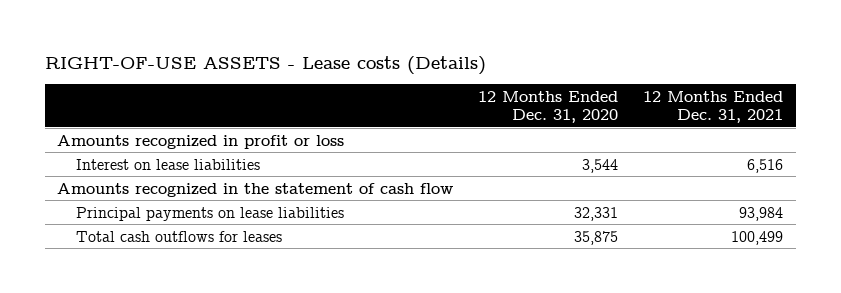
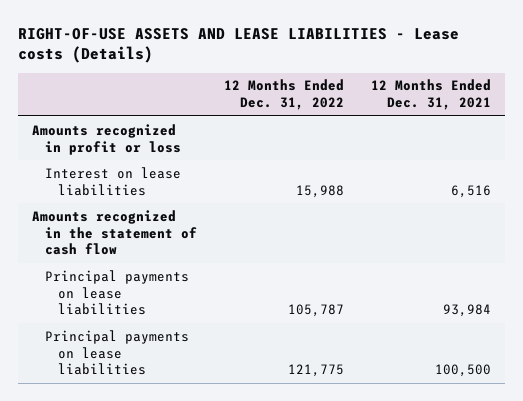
- RIGHT-OF-USE ASSETS - Lease costs (Details)
+ RIGHT-OF-USE ASSETS AND LEASE LIABILITIES - Lease costs (Details)
- | 12 Months Ended Dec. 31, 2020 | 12 Months Ended Dec. 31, 2021
+ | 12 Months Ended Dec. 31, 2022 | 12 Months Ended Dec. 31, 2021
- Total cash outflows for leases | 35,875 | 100,499
+ Principal payments on lease liabilities | 121,775 | 100,500

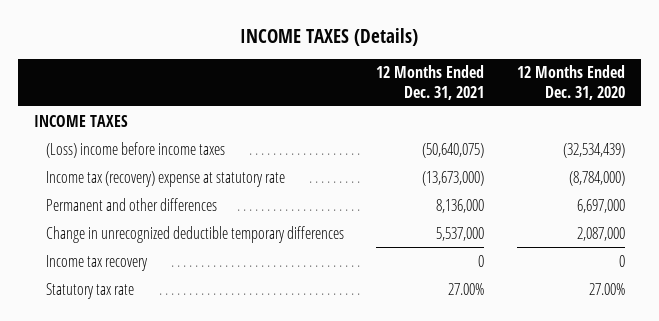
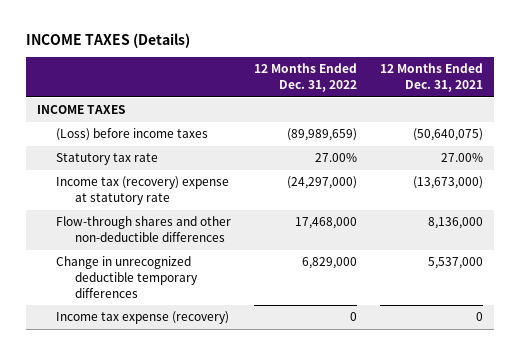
- | 12 Months Ended Dec. 31, 2021 | 12 Months Ended Dec. 31, 2020
+ | 12 Months Ended Dec. 31, 2022 | 12 Months Ended Dec. 31, 2021
- (Loss) income before income taxes | (50,640,075) | (32,534,439)
+ (Loss) before income taxes | (89,989,659) | (50,640,075)
moved up: Statutory tax rate | 27.00% | 27.00%
- Permanent and other differences | 8,136,000 | 6,697,000
+ Flow-through shares and other non-deductible differences | 17,468,000 | 8,136,000
- Income tax recovery | 0 | 0
+ Income tax expense (recovery) | 0 | 0

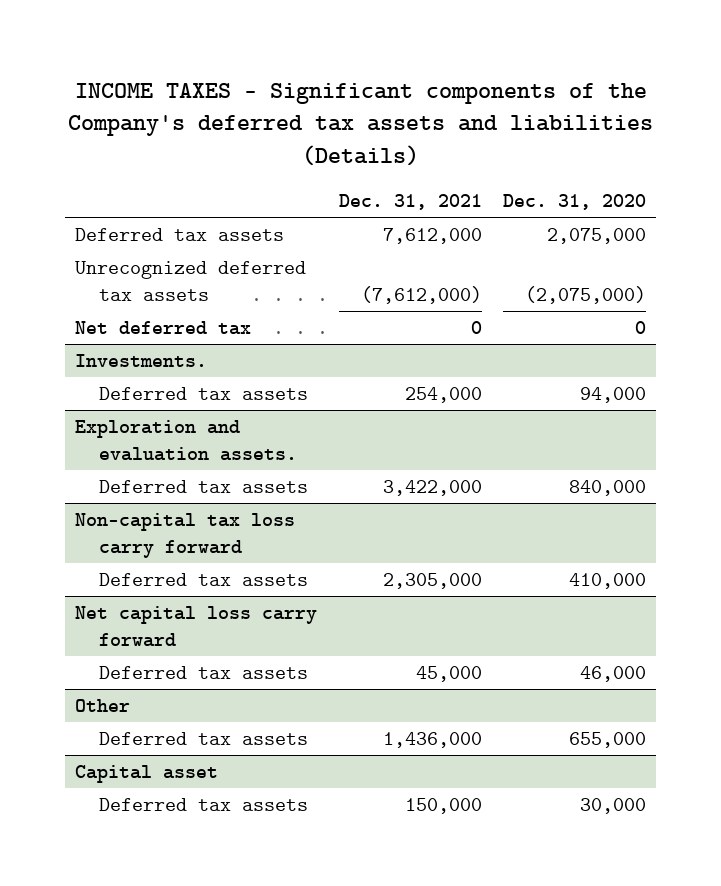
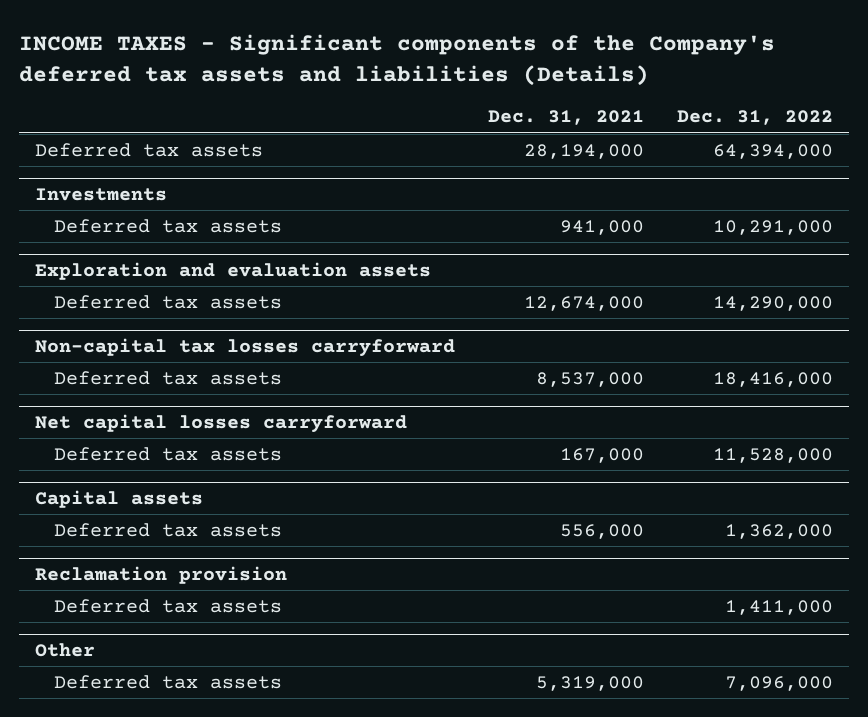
- | Dec. 31, 2021 | Dec. 31, 2020
+ | Dec. 31, 2021 | Dec. 31, 2022
- Deferred tax assets | 7,612,000 | 2,075,000
- Unrecognized deferred tax assets | (7,612,000) | (2,075,000)
- Net deferred tax | 0 | 0
- Investments.
- Deferred tax assets | 254,000 | 94,000
- Exploration and evaluation assets.
- Deferred tax assets | 3,422,000 | 840,000
- Non-capital tax loss carry forward
- Deferred tax assets | 2,305,000 | 410,000
- Net capital loss carry forward
- Deferred tax assets | 45,000 | 46,000
+ Deferred tax assets | 28,194,000 | 64,394,000
+ Investments
+ Deferred tax assets | 941,000 | 10,291,000
+ Exploration and evaluation assets
+ Deferred tax assets | 12,674,000 | 14,290,000
+ Non-capital tax losses carryforward
+ Deferred tax assets | 8,537,000 | 18,416,000
+ Net capital losses carryforward
+ Deferred tax assets | 167,000 | 11,528,000
+ Capital assets
+ Deferred tax assets | 556,000 | 1,362,000
+ Reclamation provision
+ Deferred tax assets | | 1,411,000
@ Other
- Deferred tax assets | 1,436,000 | 655,000
- Capital asset
- Deferred tax assets | 150,000 | 30,000
@ Other
+ Deferred tax assets | 5,319,000 | 7,096,000

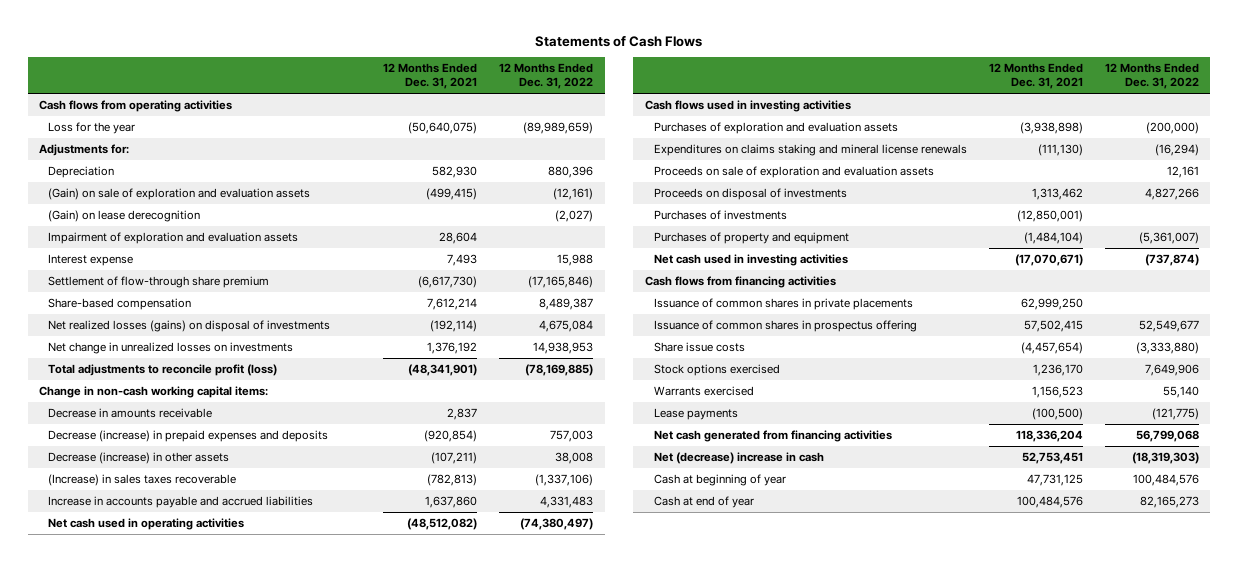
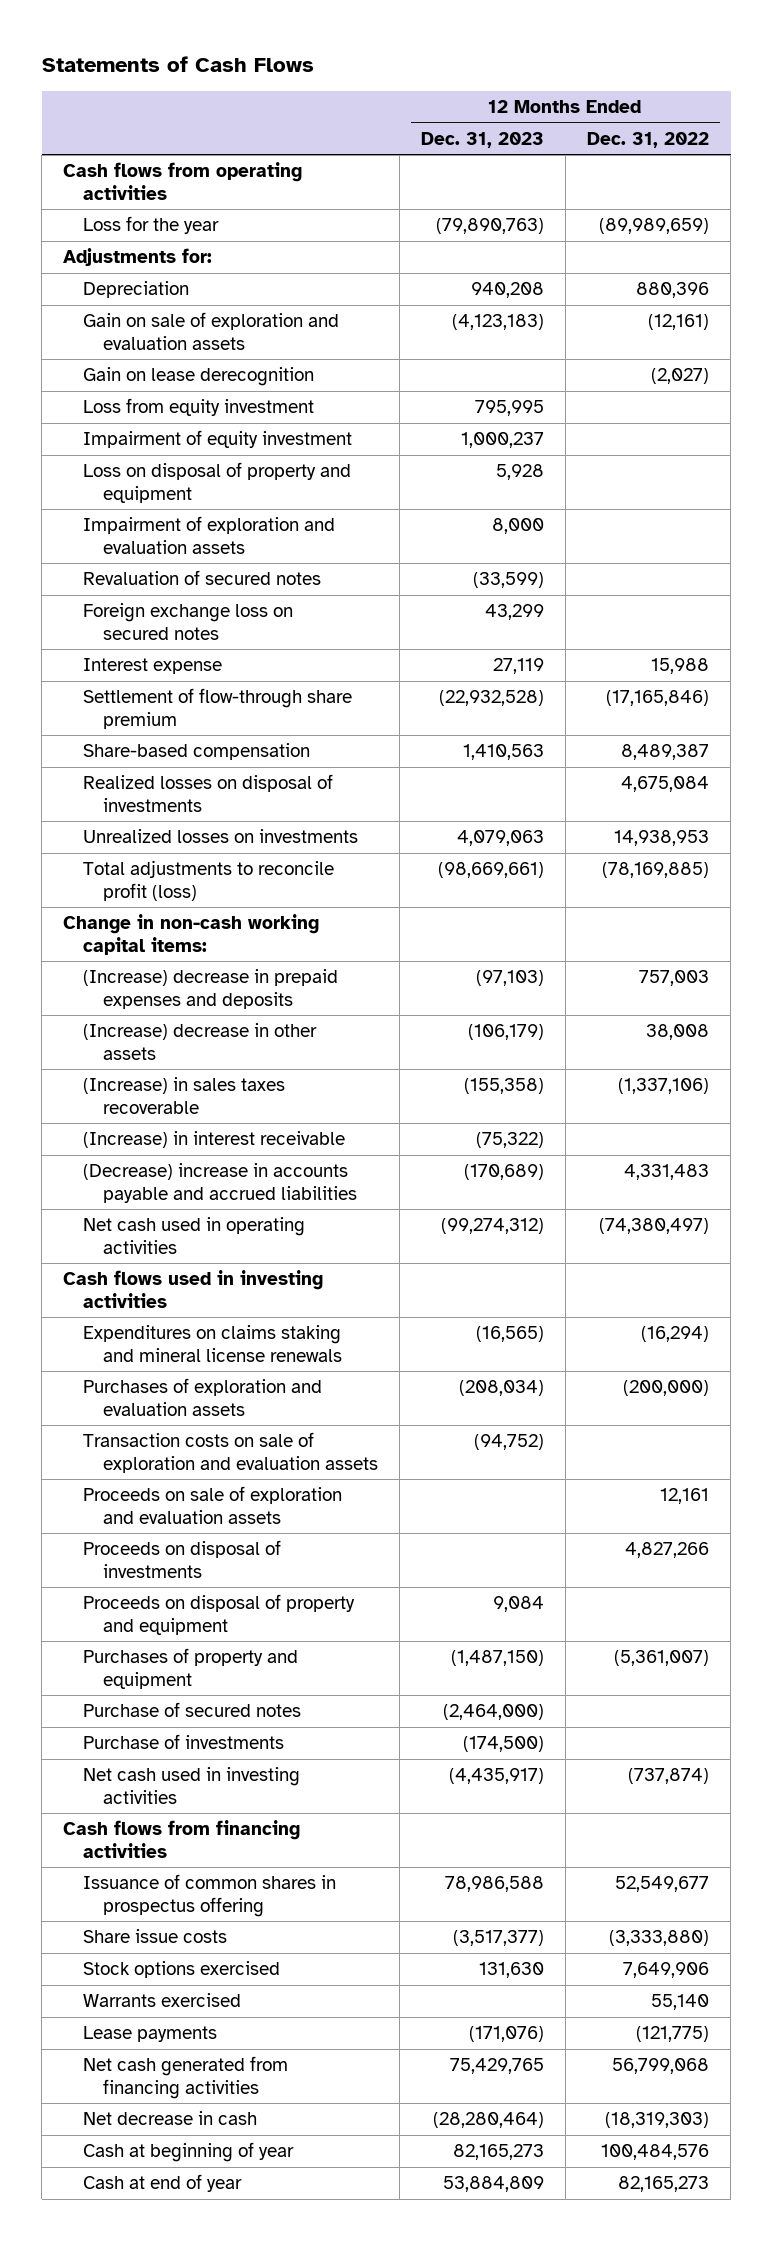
- | 12 Months Ended Dec. 31, 2021 | 12 Months Ended Dec. 31, 2022
+ | 12 Months Ended Dec. 31, 2023 | 12 Months Ended Dec. 31, 2022
- (Gain) on sale of exploration and evaluation assets | (499,415) | (12,161)
- (Gain) on lease derecognition | | (2,027)
+ Gain on sale of exploration and evaluation assets | (4,123,183) | (12,161)
+ Gain on lease derecognition | | (2,027)
+ Loss from equity investment | 795,995 |
+ Impairment of equity investment | 1,000,237 |
+ Loss on disposal of property and equipment | 5,928 |
+ Revaluation of secured notes | (33,599) |
+ Foreign exchange loss on secured notes | 43,299 |
- Net realized losses (gains) on disposal of investments | (192,114) | 4,675,084
- Net change in unrealized losses on investments | 1,376,192 | 14,938,953
+ Realized losses on disposal of investments | | 4,675,084
+ Unrealized losses on investments | 4,079,063 | 14,938,953
- Decrease in amounts receivable | 2,837 |
- Decrease (increase) in prepaid expenses and deposits | (920,854) | 757,003
- Decrease (increase) in other assets | (107,211) | 38,008
+ (Increase) decrease in prepaid expenses and deposits | (97,103) | 757,003
+ (Increase) decrease in other assets | (106,179) | 38,008
- Increase in accounts payable and accrued liabilities | 1,637,860 | 4,331,483
+ (Increase) in interest receivable | (75,322) |
+ (Decrease) increase in accounts payable and accrued liabilities | (170,689) | 4,331,483
moved down: Purchases of exploration and evaluation assets | (208,034) | (200,000)
+ Transaction costs on sale of exploration and evaluation assets | (94,752) |
- Purchases of investments | (12,850,001) |
+ Proceeds on disposal of property and equipment | 9,084 |
+ Purchase of secured notes | (2,464,000) |
+ Purchase of investments | (174,500) |
- Issuance of common shares in private placements | 62,999,250 |
- Net (decrease) increase in cash | 52,753,451 | (18,319,303)
+ Net decrease in cash | (28,280,464) | (18,319,303)

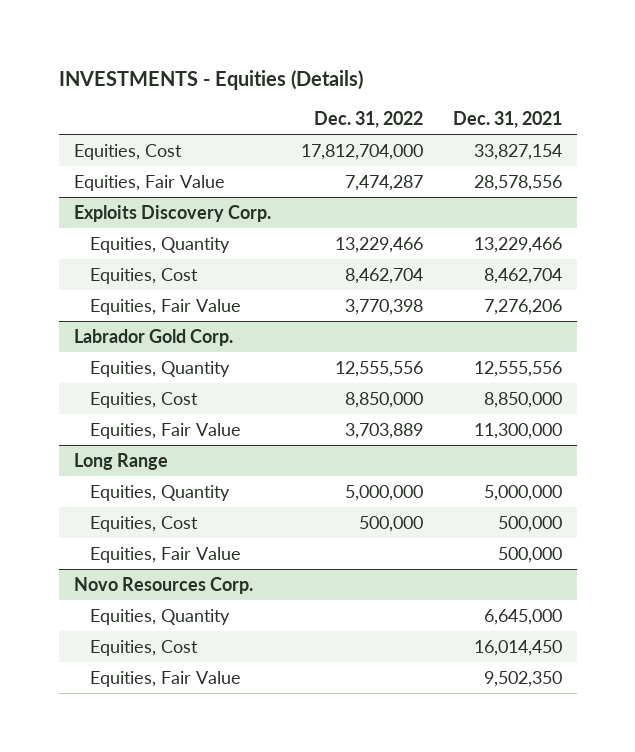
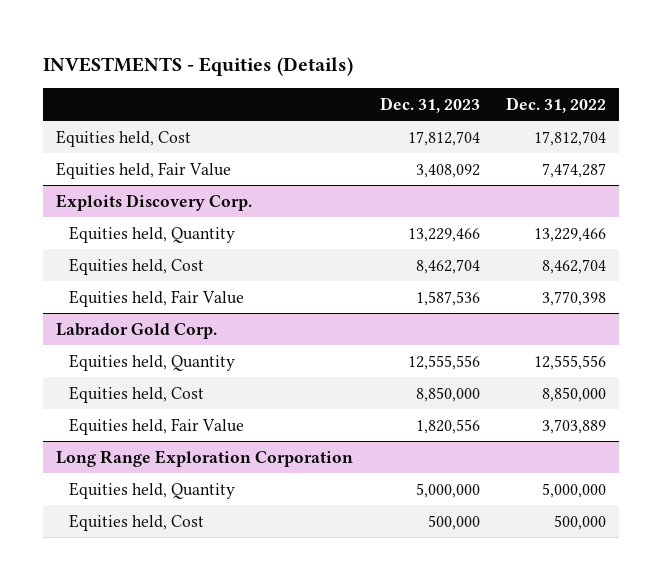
- | Dec. 31, 2022 | Dec. 31, 2021
+ | Dec. 31, 2023 | Dec. 31, 2022
- Equities, Cost | 17,812,704,000 | 33,827,154
- Equities, Fair Value | 7,474,287 | 28,578,556
+ Equities held, Cost | 17,812,704 | 17,812,704
+ Equities held, Fair Value | 3,408,092 | 7,474,287
@ Exploits Discovery Corp.
- Equities, Quantity | 13,229,466 | 13,229,466
- Equities, Cost | 8,462,704 | 8,462,704
- Equities, Fair Value | 3,770,398 | 7,276,206
+ Equities held, Quantity | 13,229,466 | 13,229,466
+ Equities held, Cost | 8,462,704 | 8,462,704
+ Equities held, Fair Value | 1,587,536 | 3,770,398
@ Labrador Gold Corp.
- Equities, Quantity | 12,555,556 | 12,555,556
- Equities, Cost | 8,850,000 | 8,850,000
- Equities, Fair Value | 3,703,889 | 11,300,000
- Long Range
- Equities, Quantity | 5,000,000 | 5,000,000
- Equities, Cost | 500,000 | 500,000
- Equities, Fair Value | | 500,000
- Novo Resources Corp.
- Equities, Quantity | | 6,645,000
- Equities, Cost | | 16,014,450
- Equities, Fair Value | | 9,502,350
@ Labrador Gold Corp.
+ Equities held, Quantity | 12,555,556 | 12,555,556
+ Equities held, Cost | 8,850,000 | 8,850,000
+ Equities held, Fair Value | 1,820,556 | 3,703,889
+ Long Range Exploration Corporation
+ Equities held, Quantity | 5,000,000 | 5,000,000
+ Equities held, Cost | 500,000 | 500,000

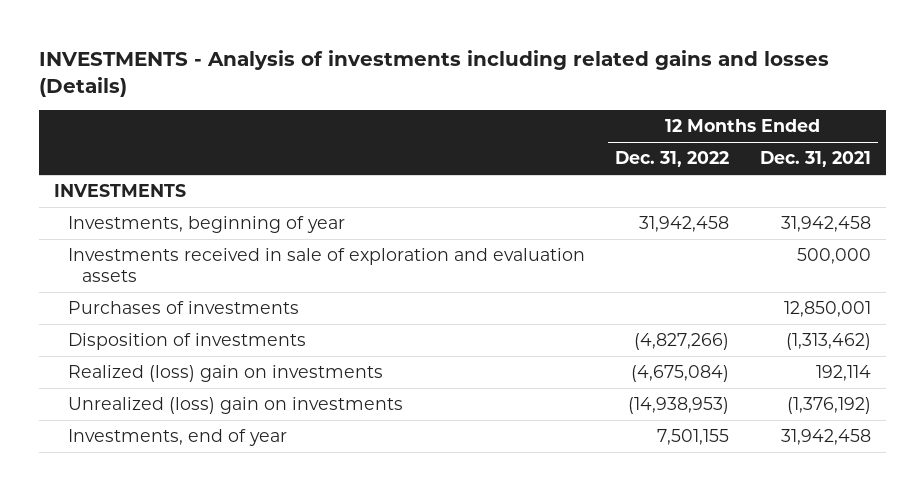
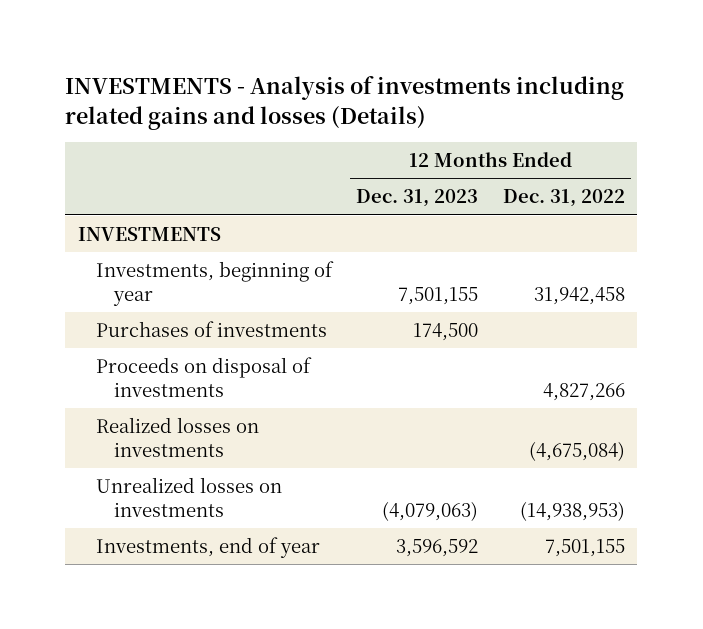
- | 12 Months Ended Dec. 31, 2022 | 12 Months Ended Dec. 31, 2021
+ | 12 Months Ended Dec. 31, 2023 | 12 Months Ended Dec. 31, 2022
- Investments received in sale of exploration and evaluation assets | | 500,000
- Disposition of investments | (4,827,266) | (1,313,462)
- Realized (loss) gain on investments | (4,675,084) | 192,114
- Unrealized (loss) gain on investments | (14,938,953) | (1,376,192)
+ Proceeds on disposal of investments | | 4,827,266
+ Realized losses on investments | | (4,675,084)
+ Unrealized losses on investments | (4,079,063) | (14,938,953)

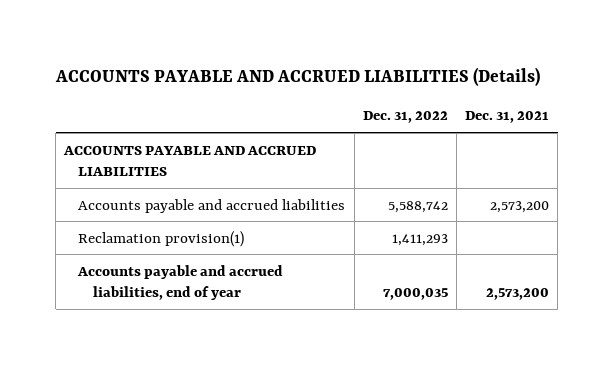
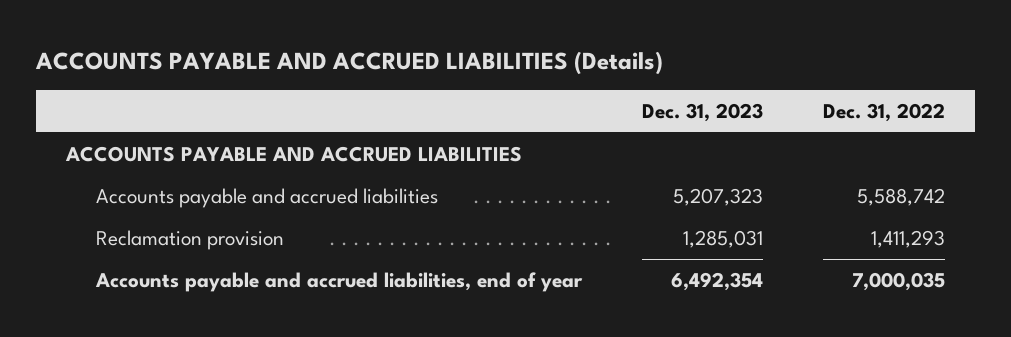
- | Dec. 31, 2022 | Dec. 31, 2021
+ | Dec. 31, 2023 | Dec. 31, 2022
- Reclamation provision(1) | 1,411,293 |
+ Reclamation provision | 1,285,031 | 1,411,293

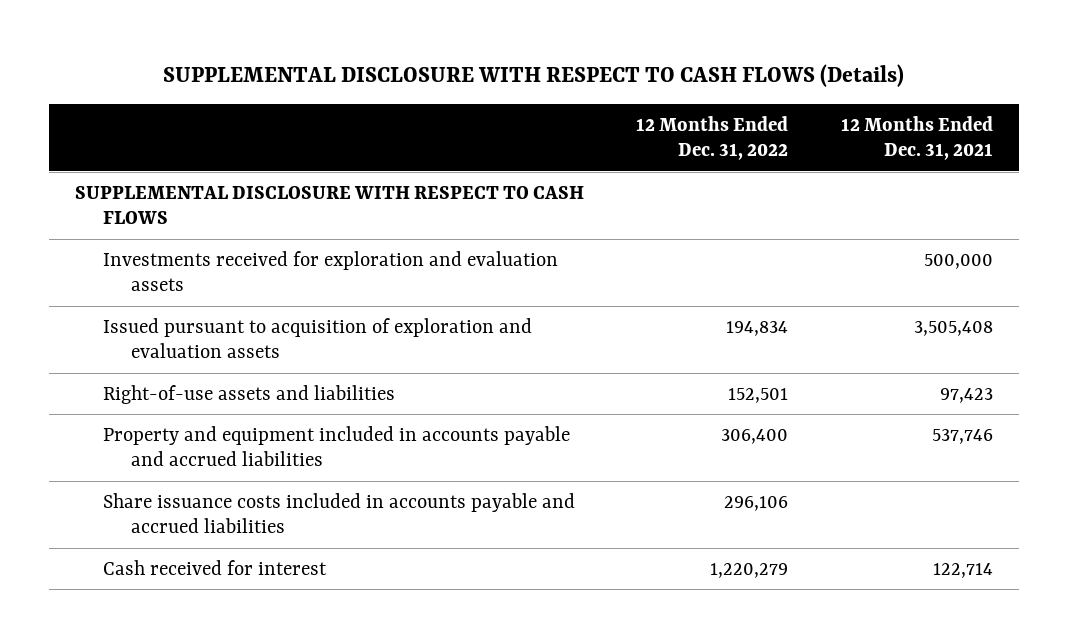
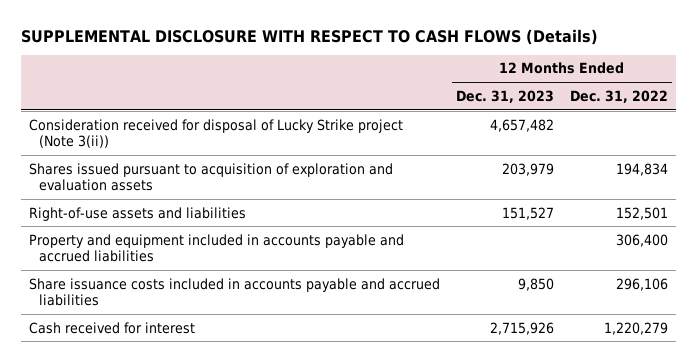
- | 12 Months Ended Dec. 31, 2022 | 12 Months Ended Dec. 31, 2021
+ | 12 Months Ended Dec. 31, 2023 | 12 Months Ended Dec. 31, 2022
- SUPPLEMENTAL DISCLOSURE WITH RESPECT TO CASH FLOWS
- Investments received for exploration and evaluation assets | | 500,000
- Issued pursuant to acquisition of exploration and evaluation assets | 194,834 | 3,505,408
+ Consideration received for disposal of Lucky Strike project (Note 3(ii)) | 4,657,482 |
+ Shares issued pursuant to acquisition of exploration and evaluation assets | 203,979 | 194,834

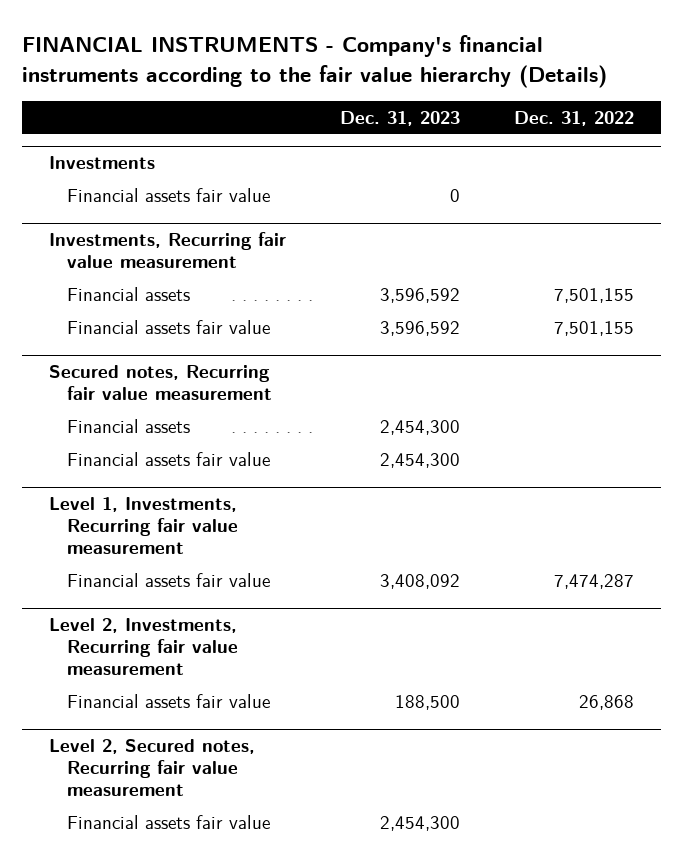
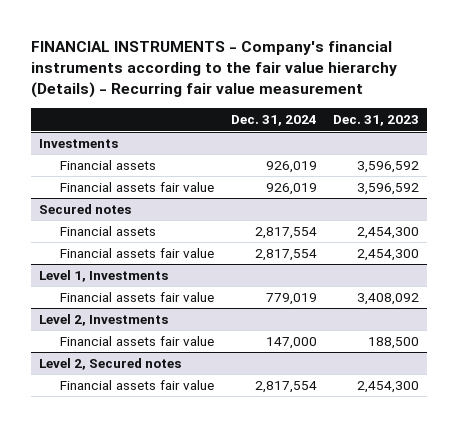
- FINANCIAL INSTRUMENTS - Company's financial instruments according to the fair value hierarchy (Details)
+ FINANCIAL INSTRUMENTS - Company's financial instruments according to the fair value hierarchy (Details) - Recurring fair value measurement
- | Dec. 31, 2023 | Dec. 31, 2022
+ | Dec. 31, 2024 | Dec. 31, 2023
@ Investments
- Financial assets fair value | 0 |
- Investments, Recurring fair value measurement
- Secured notes, Recurring fair value measurement
+ Secured notes
- Level 1, Investments, Recurring fair value measurement
+ Level 1, Investments
- Level 2, Investments, Recurring fair value measurement
+ Level 2, Investments
- Level 2, Secured notes, Recurring fair value measurement
+ Level 2, Secured notes

